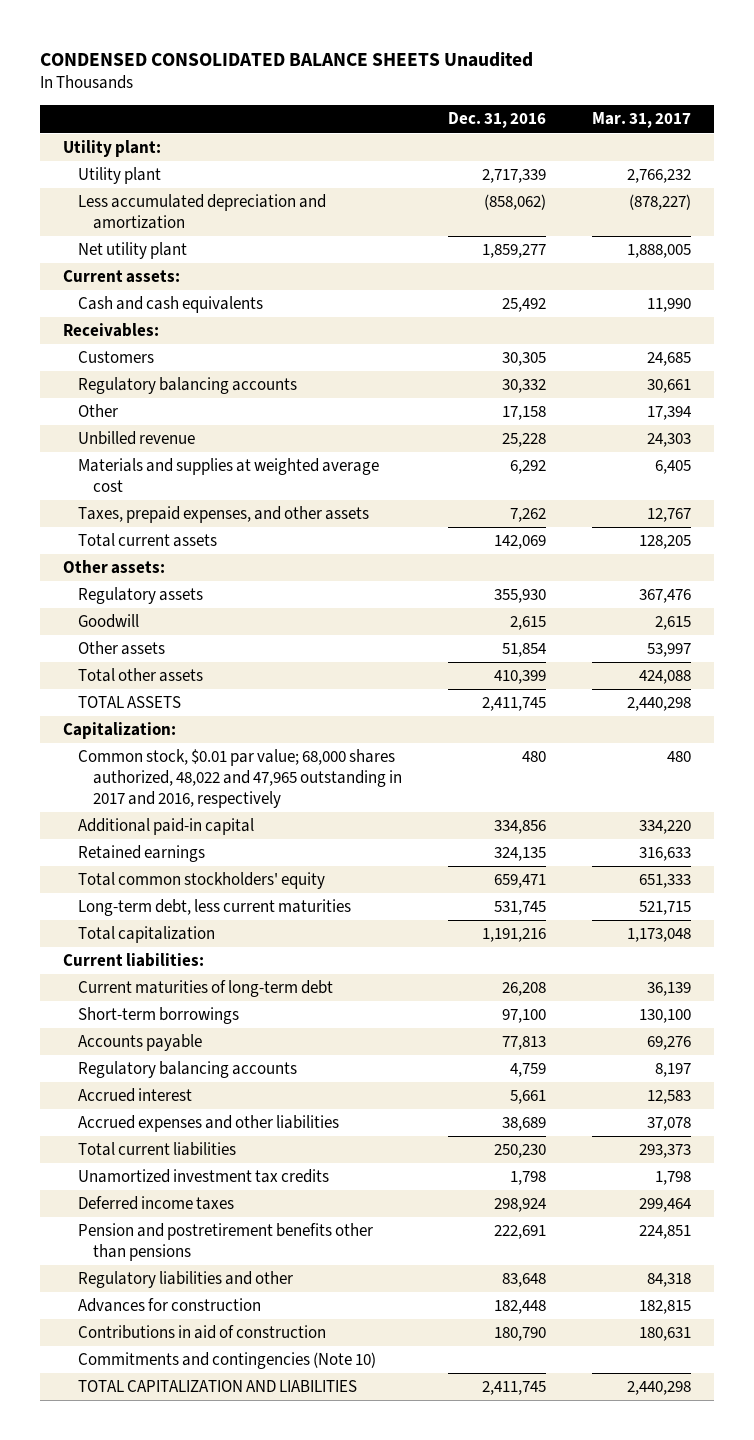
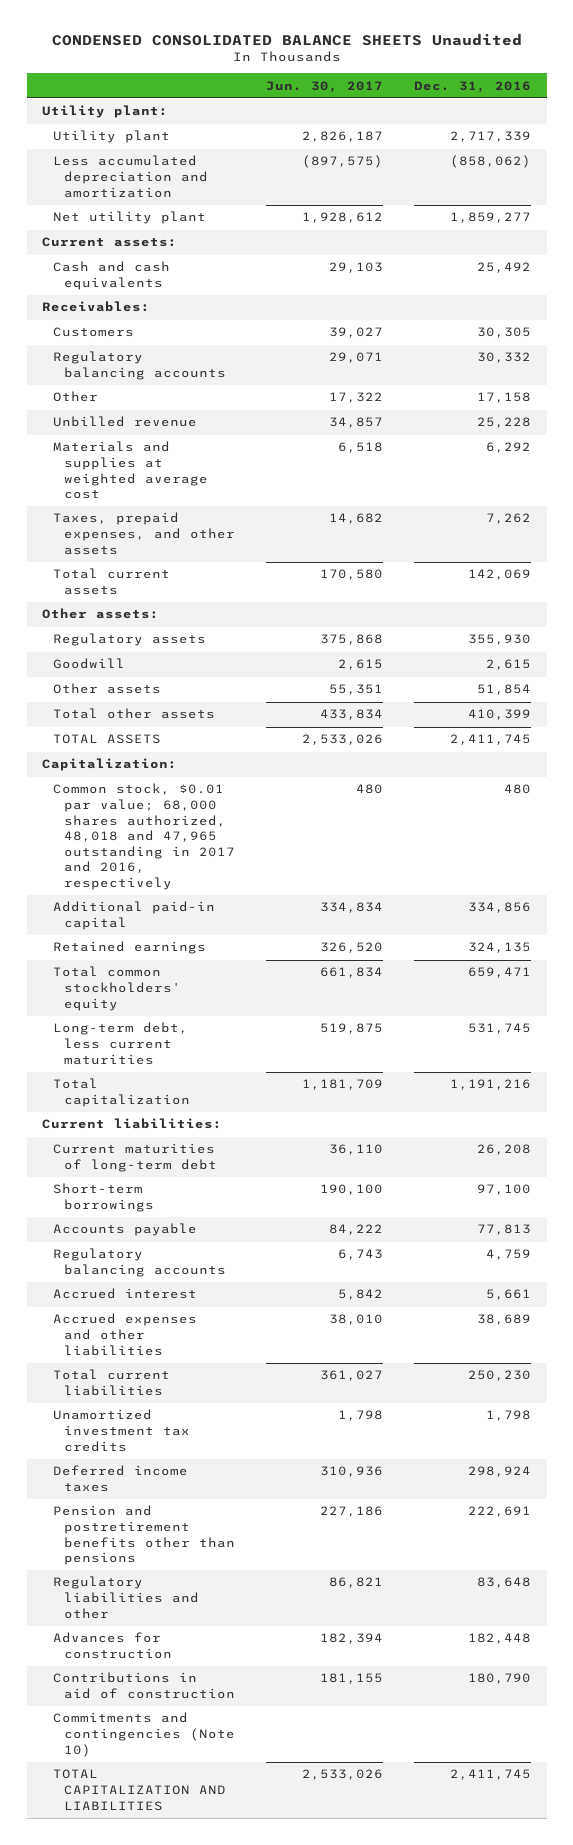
- | Dec. 31, 2016 | Mar. 31, 2017
+ | Jun. 30, 2017 | Dec. 31, 2016
- Common stock, $0.01 par value; 68,000 shares authorized, 48,022 and 47,965 outstanding in 2017 and 2016, respectively | 480 | 480
+ Common stock, $0.01 par value; 68,000 shares authorized, 48,018 and 47,965 outstanding in 2017 and 2016, respectively | 480 | 480

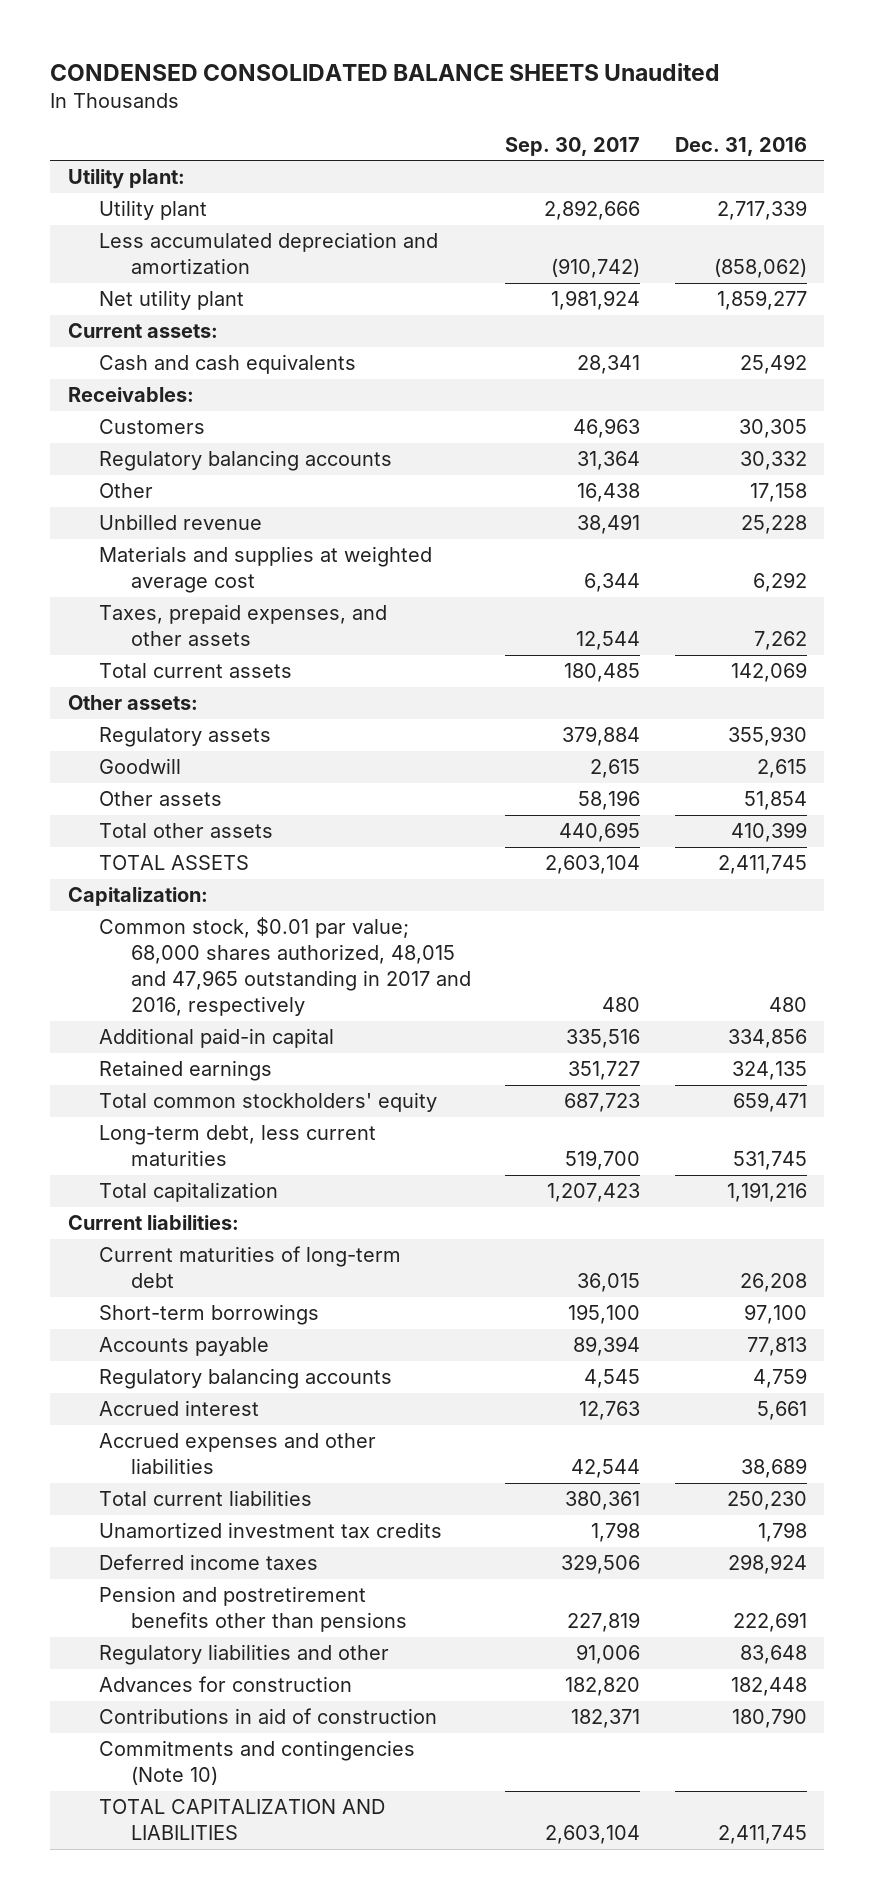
- | Jun. 30, 2017 | Dec. 31, 2016
+ | Sep. 30, 2017 | Dec. 31, 2016
- Common stock, $0.01 par value; 68,000 shares authorized, 48,018 and 47,965 outstanding in 2017 and 2016, respectively | 480 | 480
+ Common stock, $0.01 par value; 68,000 shares authorized, 48,015 and 47,965 outstanding in 2017 and 2016, respectively | 480 | 480

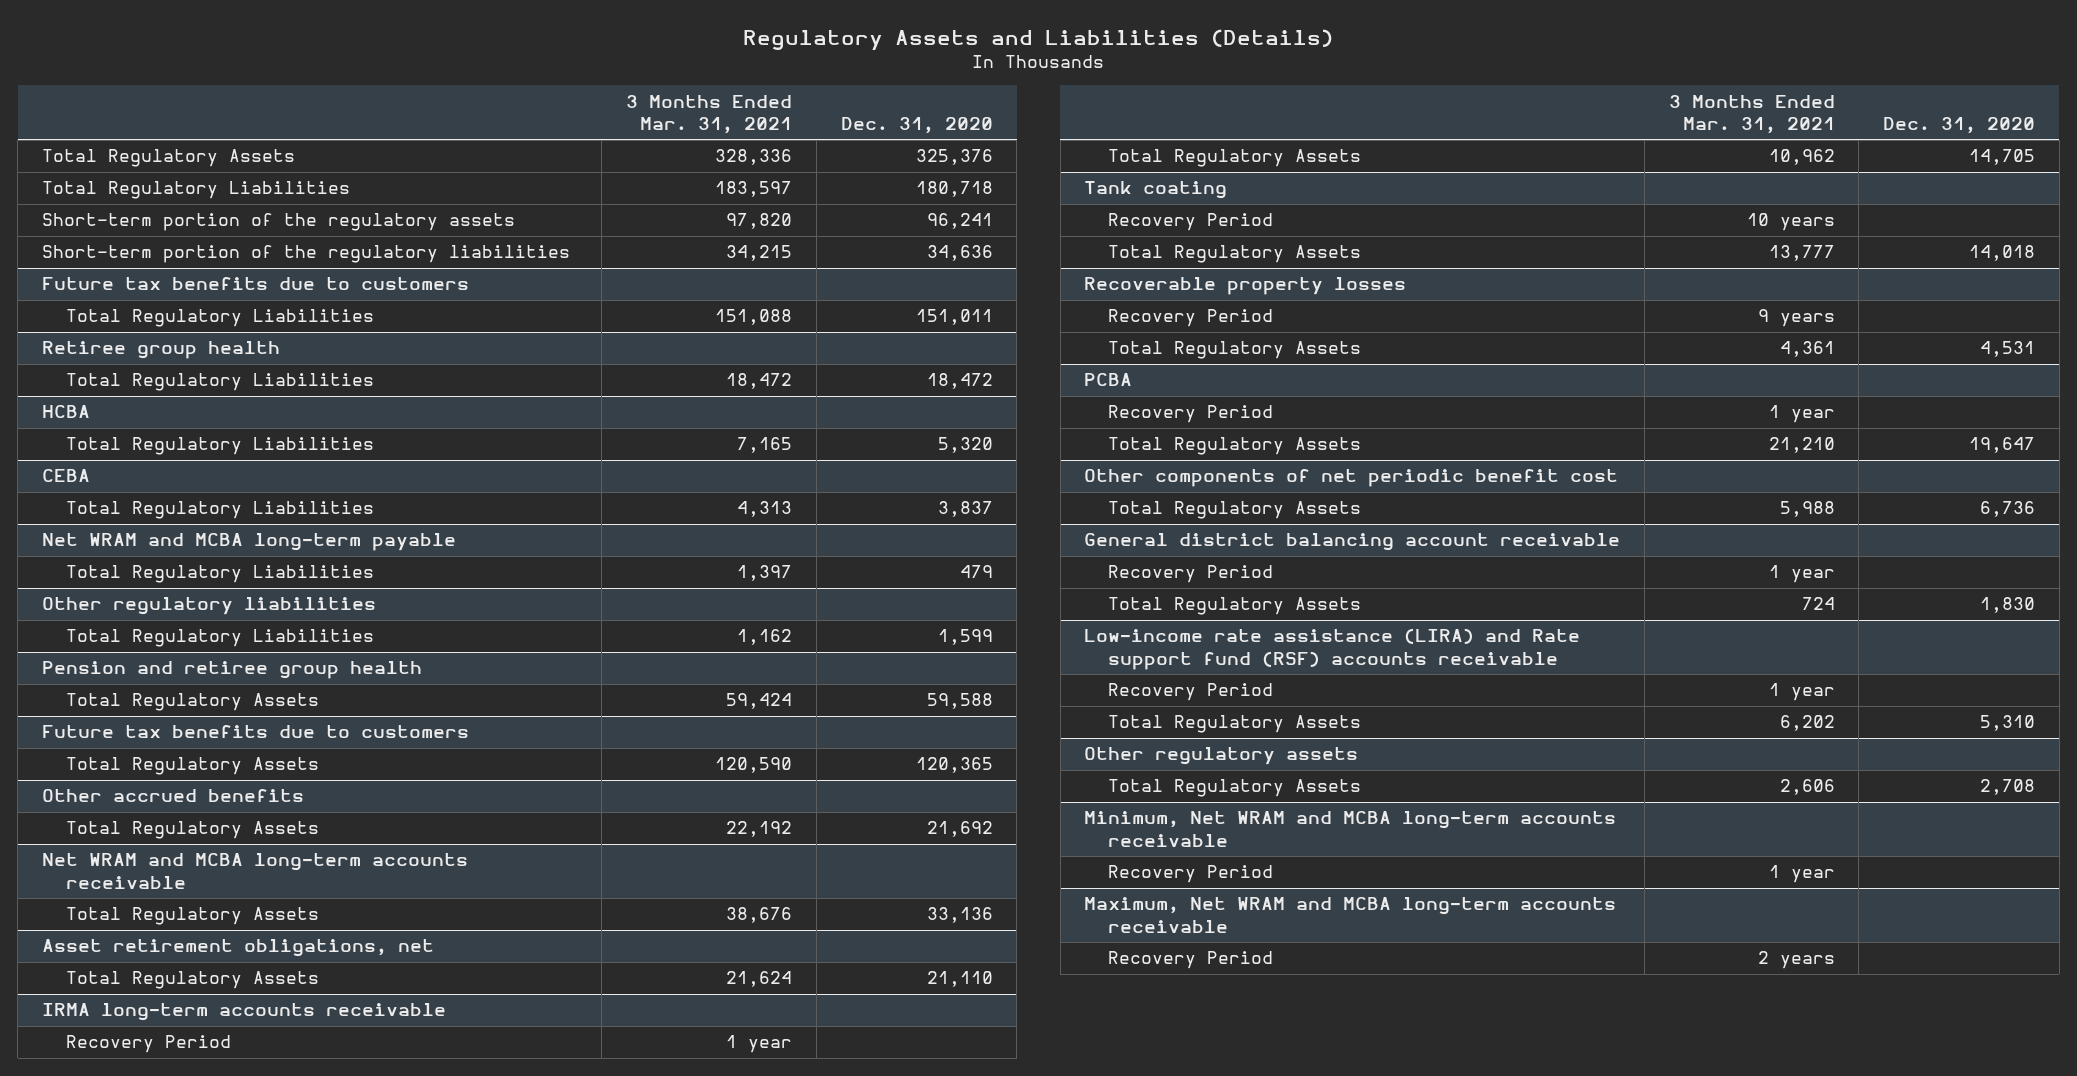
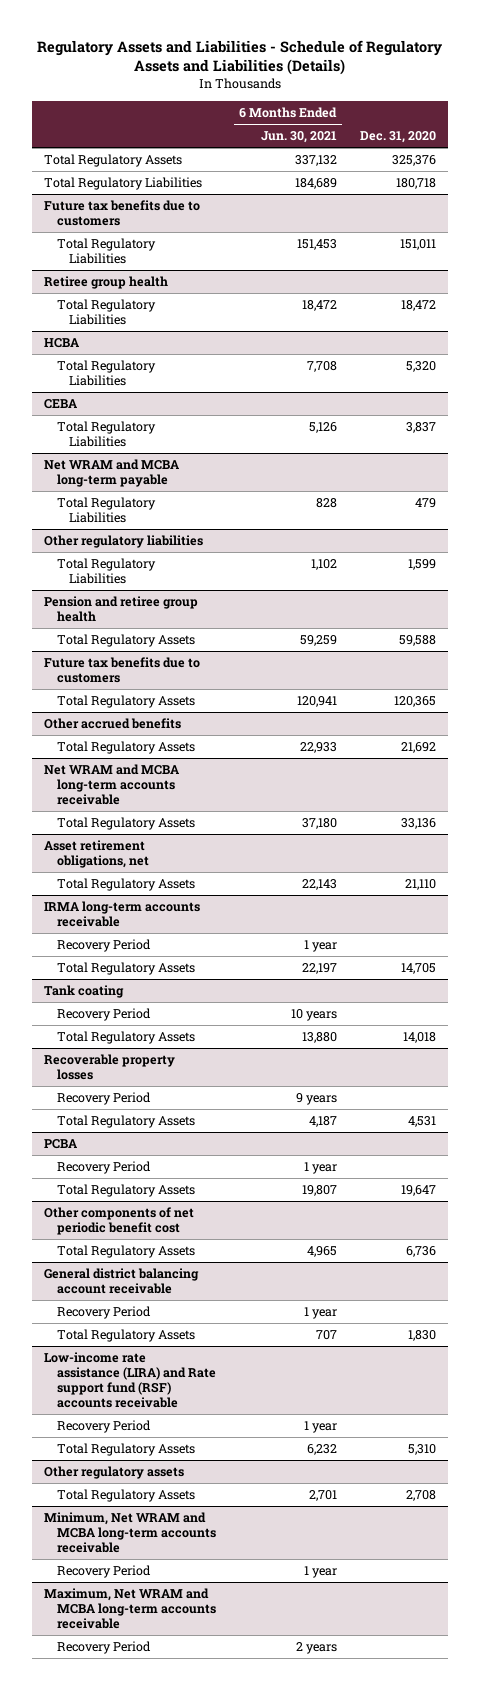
- Regulatory Assets and Liabilities (Details)
+ Regulatory Assets and Liabilities - Schedule of Regulatory Assets and Liabilities (Details)
- | 3 Months Ended Mar. 31, 2021 | Dec. 31, 2020
+ | 6 Months Ended Jun. 30, 2021 | Dec. 31, 2020
- Short-term portion of the regulatory assets | 97,820 | 96,241
- Short-term portion of the regulatory liabilities | 34,215 | 34,636

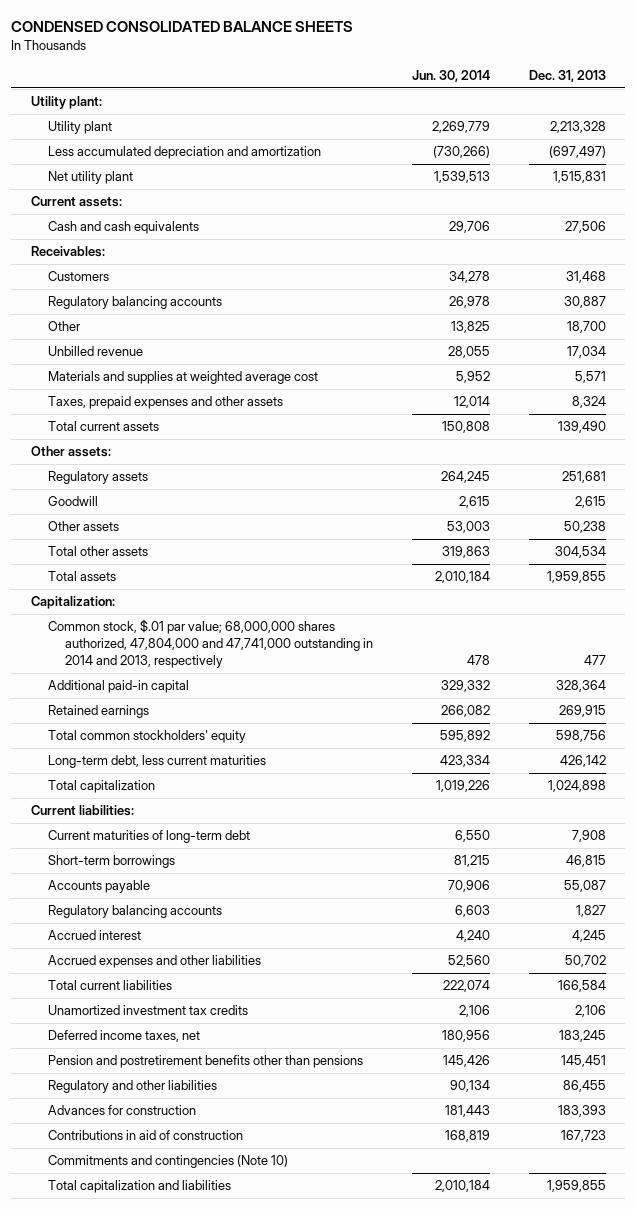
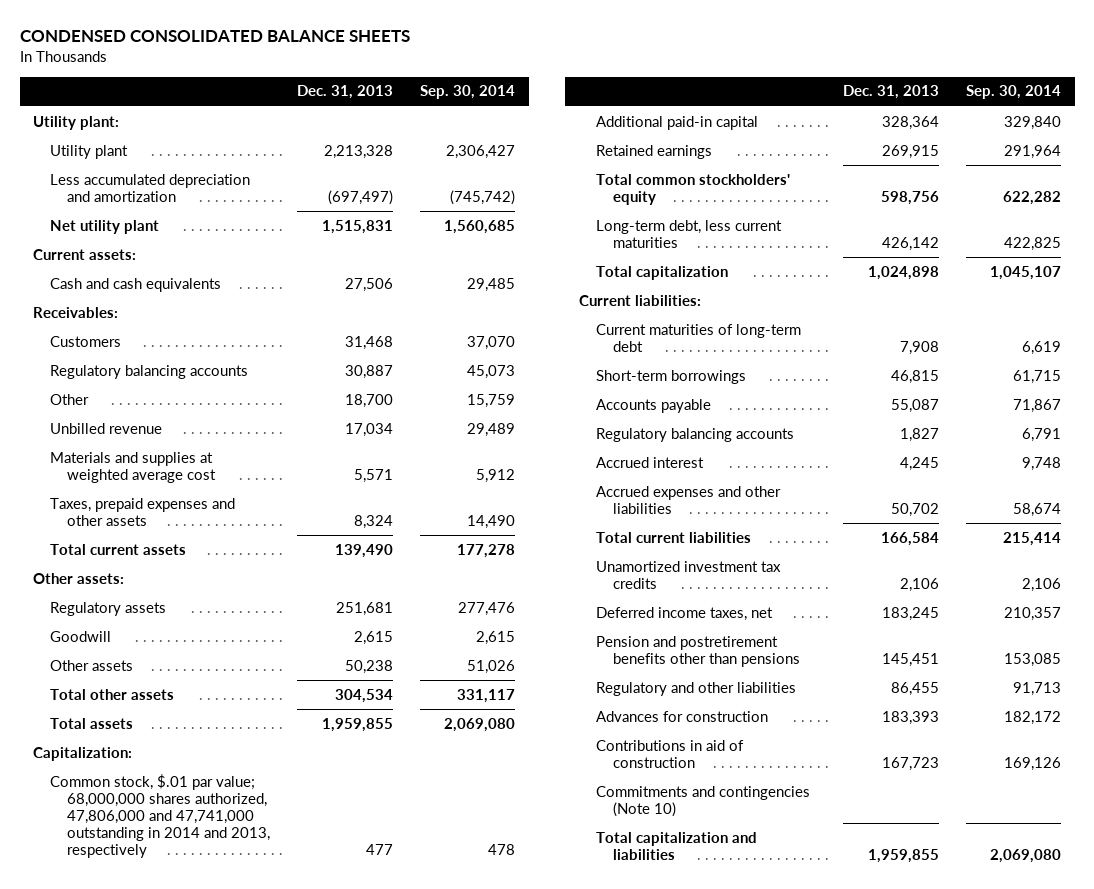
- | Jun. 30, 2014 | Dec. 31, 2013
+ | Dec. 31, 2013 | Sep. 30, 2014
- Common stock, $.01 par value; 68,000,000 shares authorized, 47,804,000 and 47,741,000 outstanding in 2014 and 2013, respectively | 478 | 477
+ Common stock, $.01 par value; 68,000,000 shares authorized, 47,806,000 and 47,741,000 outstanding in 2014 and 2013, respectively | 477 | 478

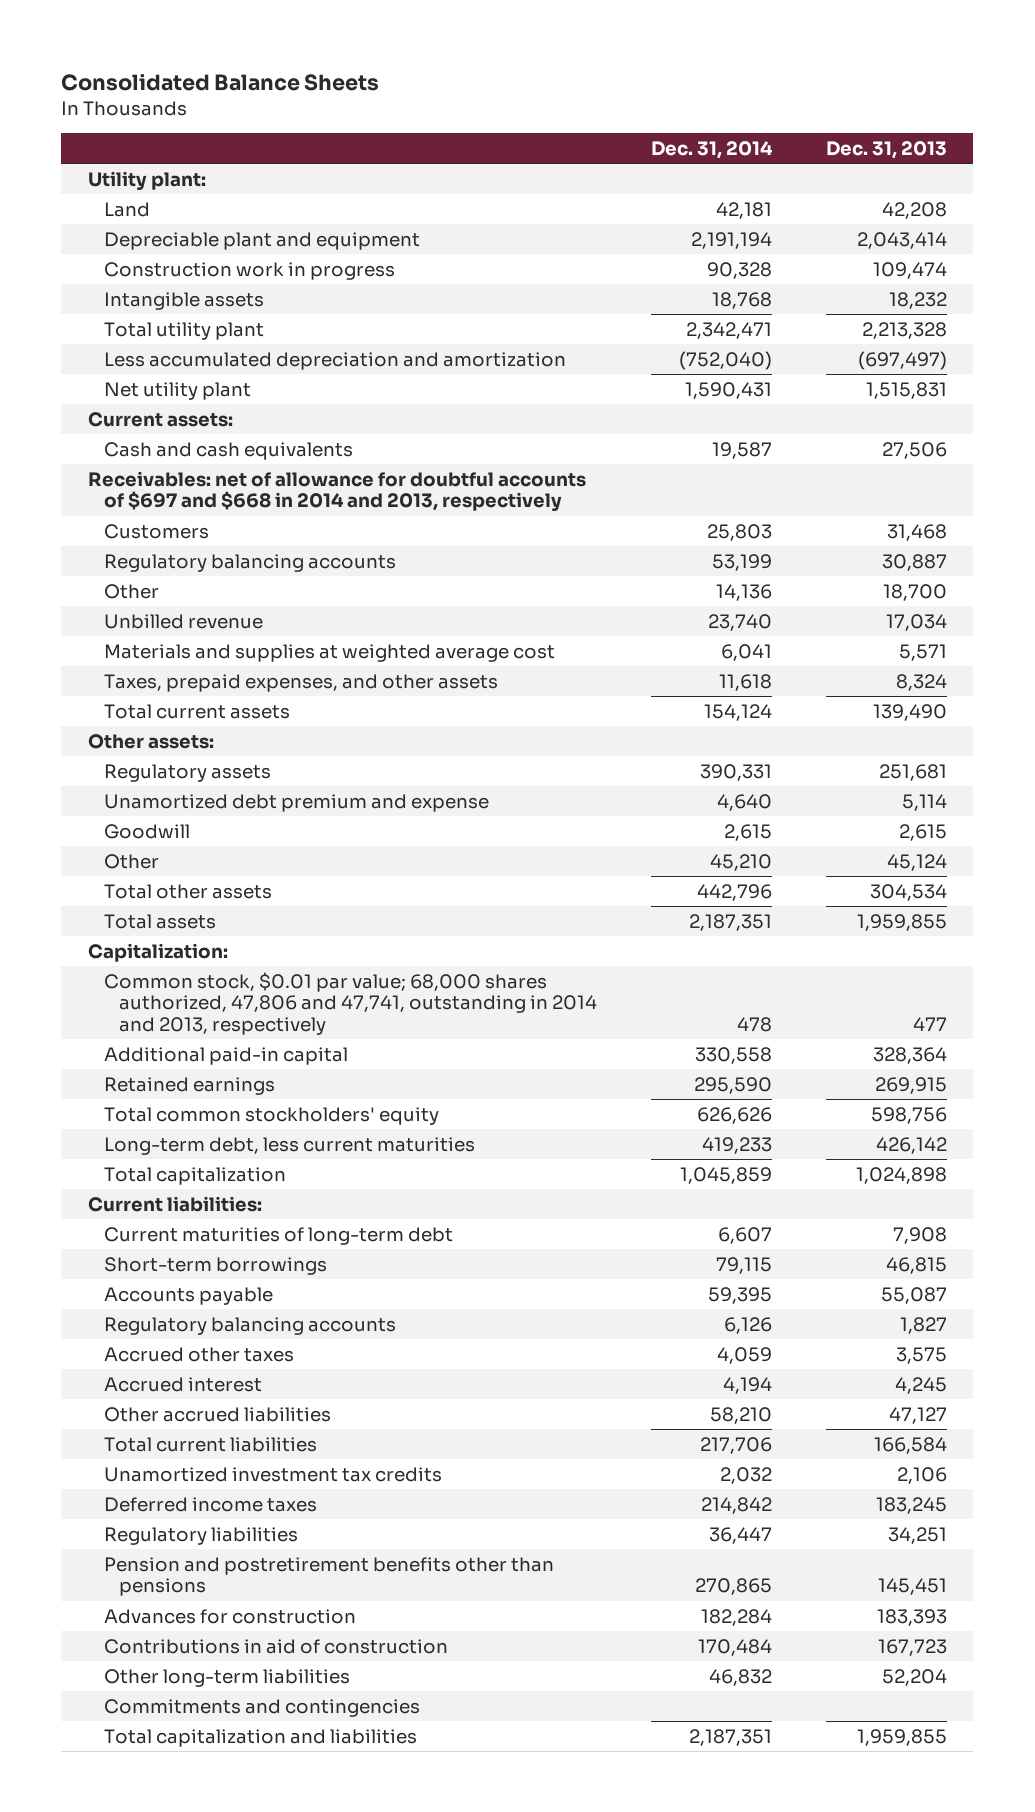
- CONDENSED CONSOLIDATED BALANCE SHEETS
+ Consolidated Balance Sheets
- | Dec. 31, 2013 | Sep. 30, 2014
+ | Dec. 31, 2014 | Dec. 31, 2013
- Utility plant | 2,213,328 | 2,306,427
+ Land | 42,181 | 42,208
+ Depreciable plant and equipment | 2,191,194 | 2,043,414
+ Construction work in progress | 90,328 | 109,474
+ Intangible assets | 18,768 | 18,232
+ Total utility plant | 2,342,471 | 2,213,328
- Receivables:
+ Receivables: net of allowance for doubtful accounts of $697 and $668 in 2014 and 2013, respectively
- Taxes, prepaid expenses and other assets | 8,324 | 14,490
+ Taxes, prepaid expenses, and other assets | 11,618 | 8,324
+ Unamortized debt premium and expense | 4,640 | 5,114
- Other assets | 50,238 | 51,026
+ Other | 45,210 | 45,124
- Common stock, $.01 par value; 68,000,000 shares authorized, 47,806,000 and 47,741,000 outstanding in 2014 and 2013, respectively | 477 | 478
+ Common stock, $0.01 par value; 68,000 shares authorized, 47,806 and 47,741, outstanding in 2014 and 2013, respectively | 478 | 477
+ Accrued other taxes | 4,059 | 3,575
- Accrued expenses and other liabilities | 50,702 | 58,674
+ Other accrued liabilities | 58,210 | 47,127
- Deferred income taxes, net | 183,245 | 210,357
+ Deferred income taxes | 214,842 | 183,245
+ Regulatory liabilities | 36,447 | 34,251
- Regulatory and other liabilities | 86,455 | 91,713
- Commitments and contingencies (Note 10)
+ Other long-term liabilities | 46,832 | 52,204
+ Commitments and contingencies

